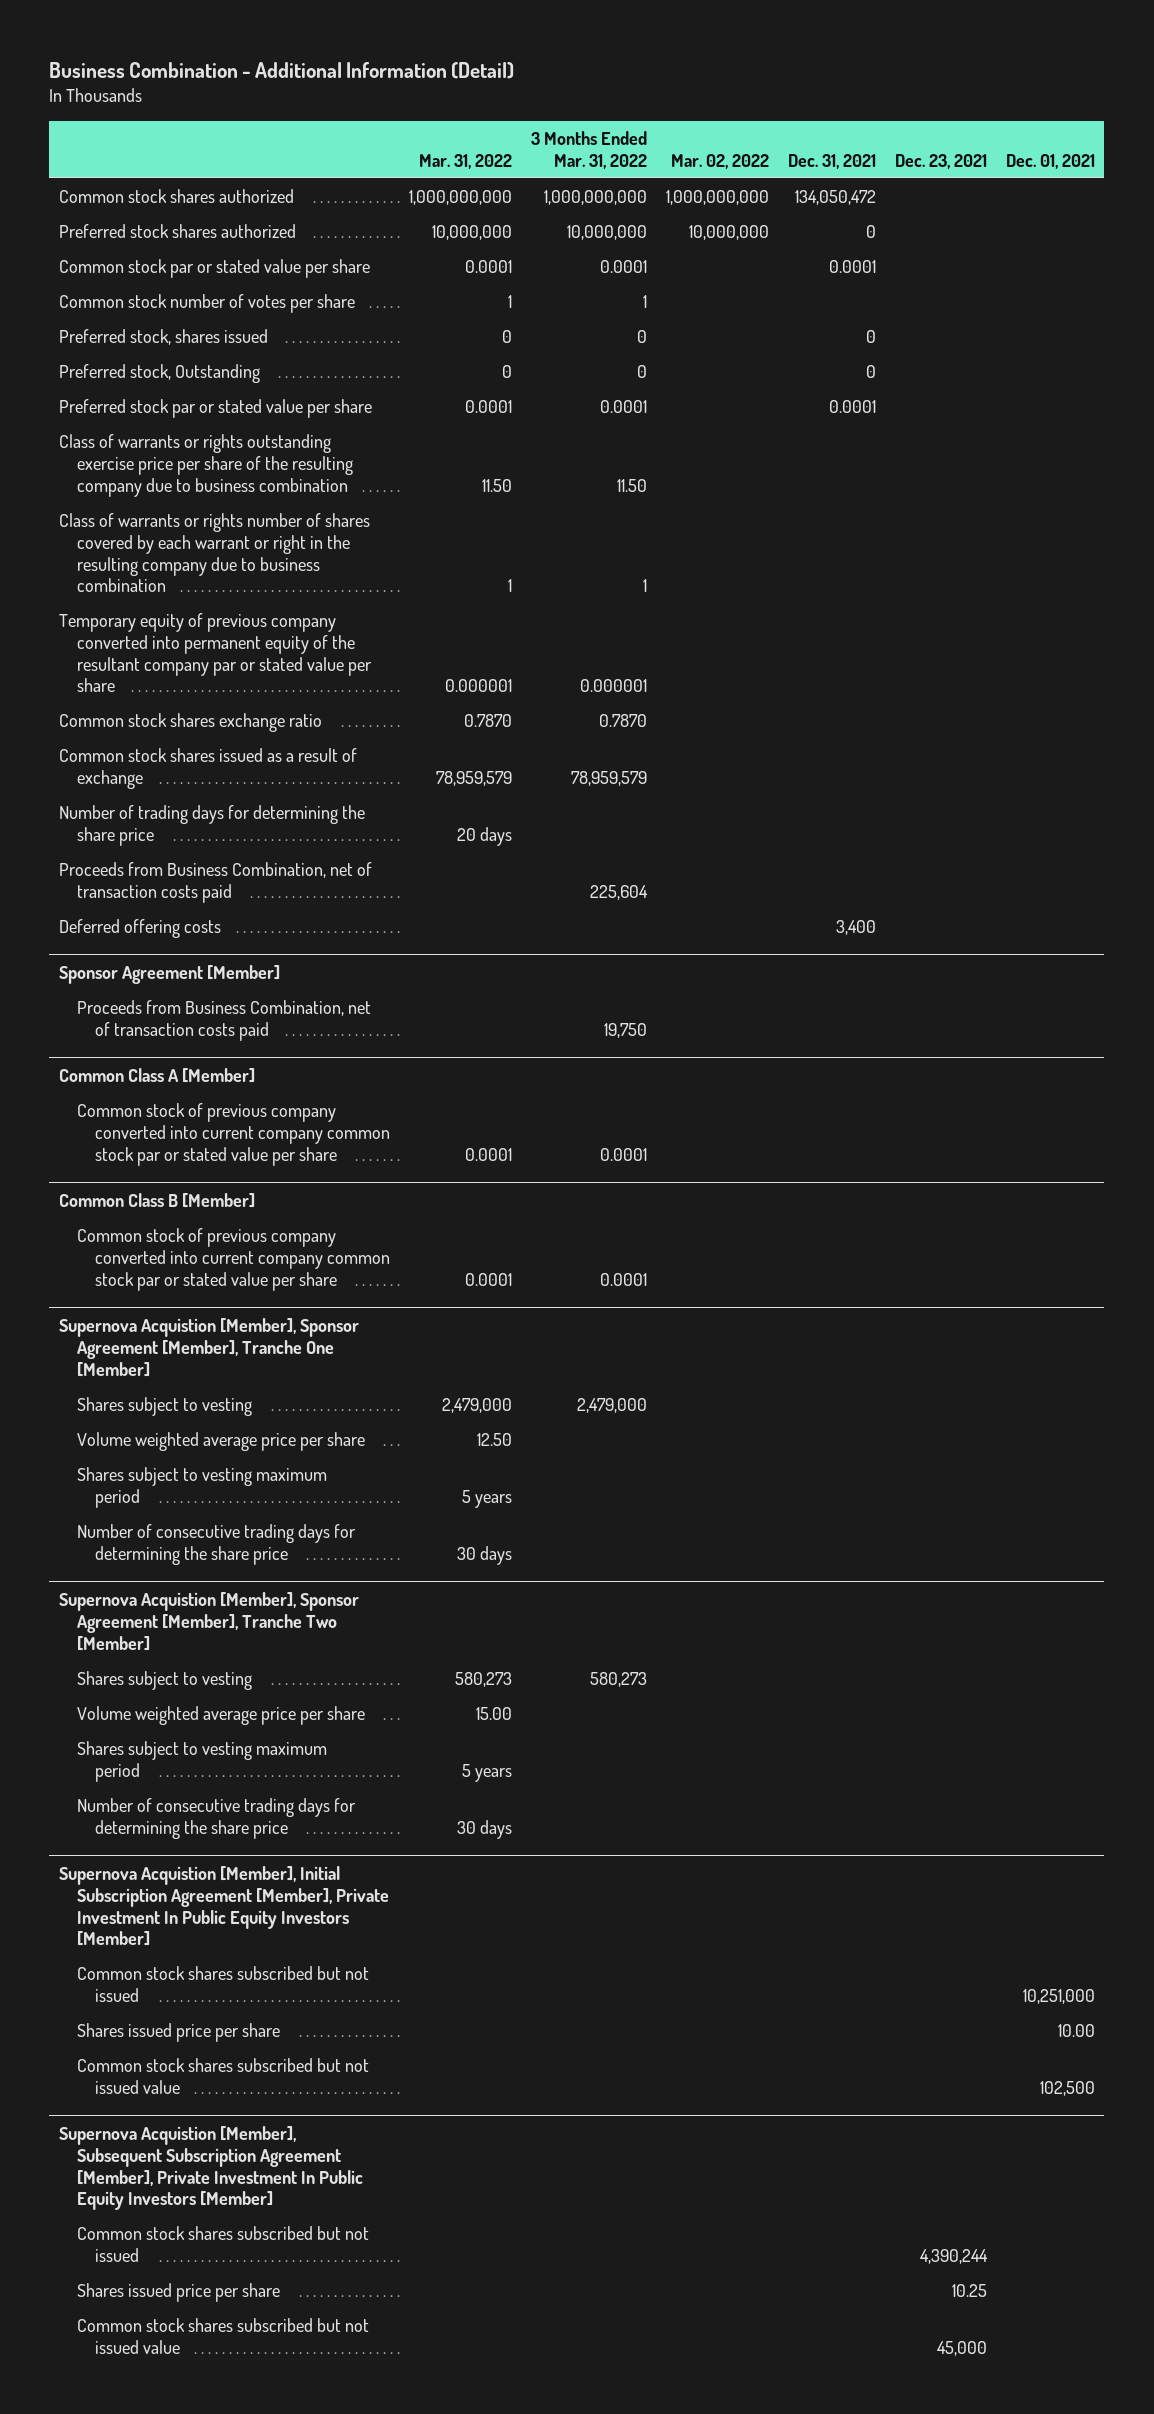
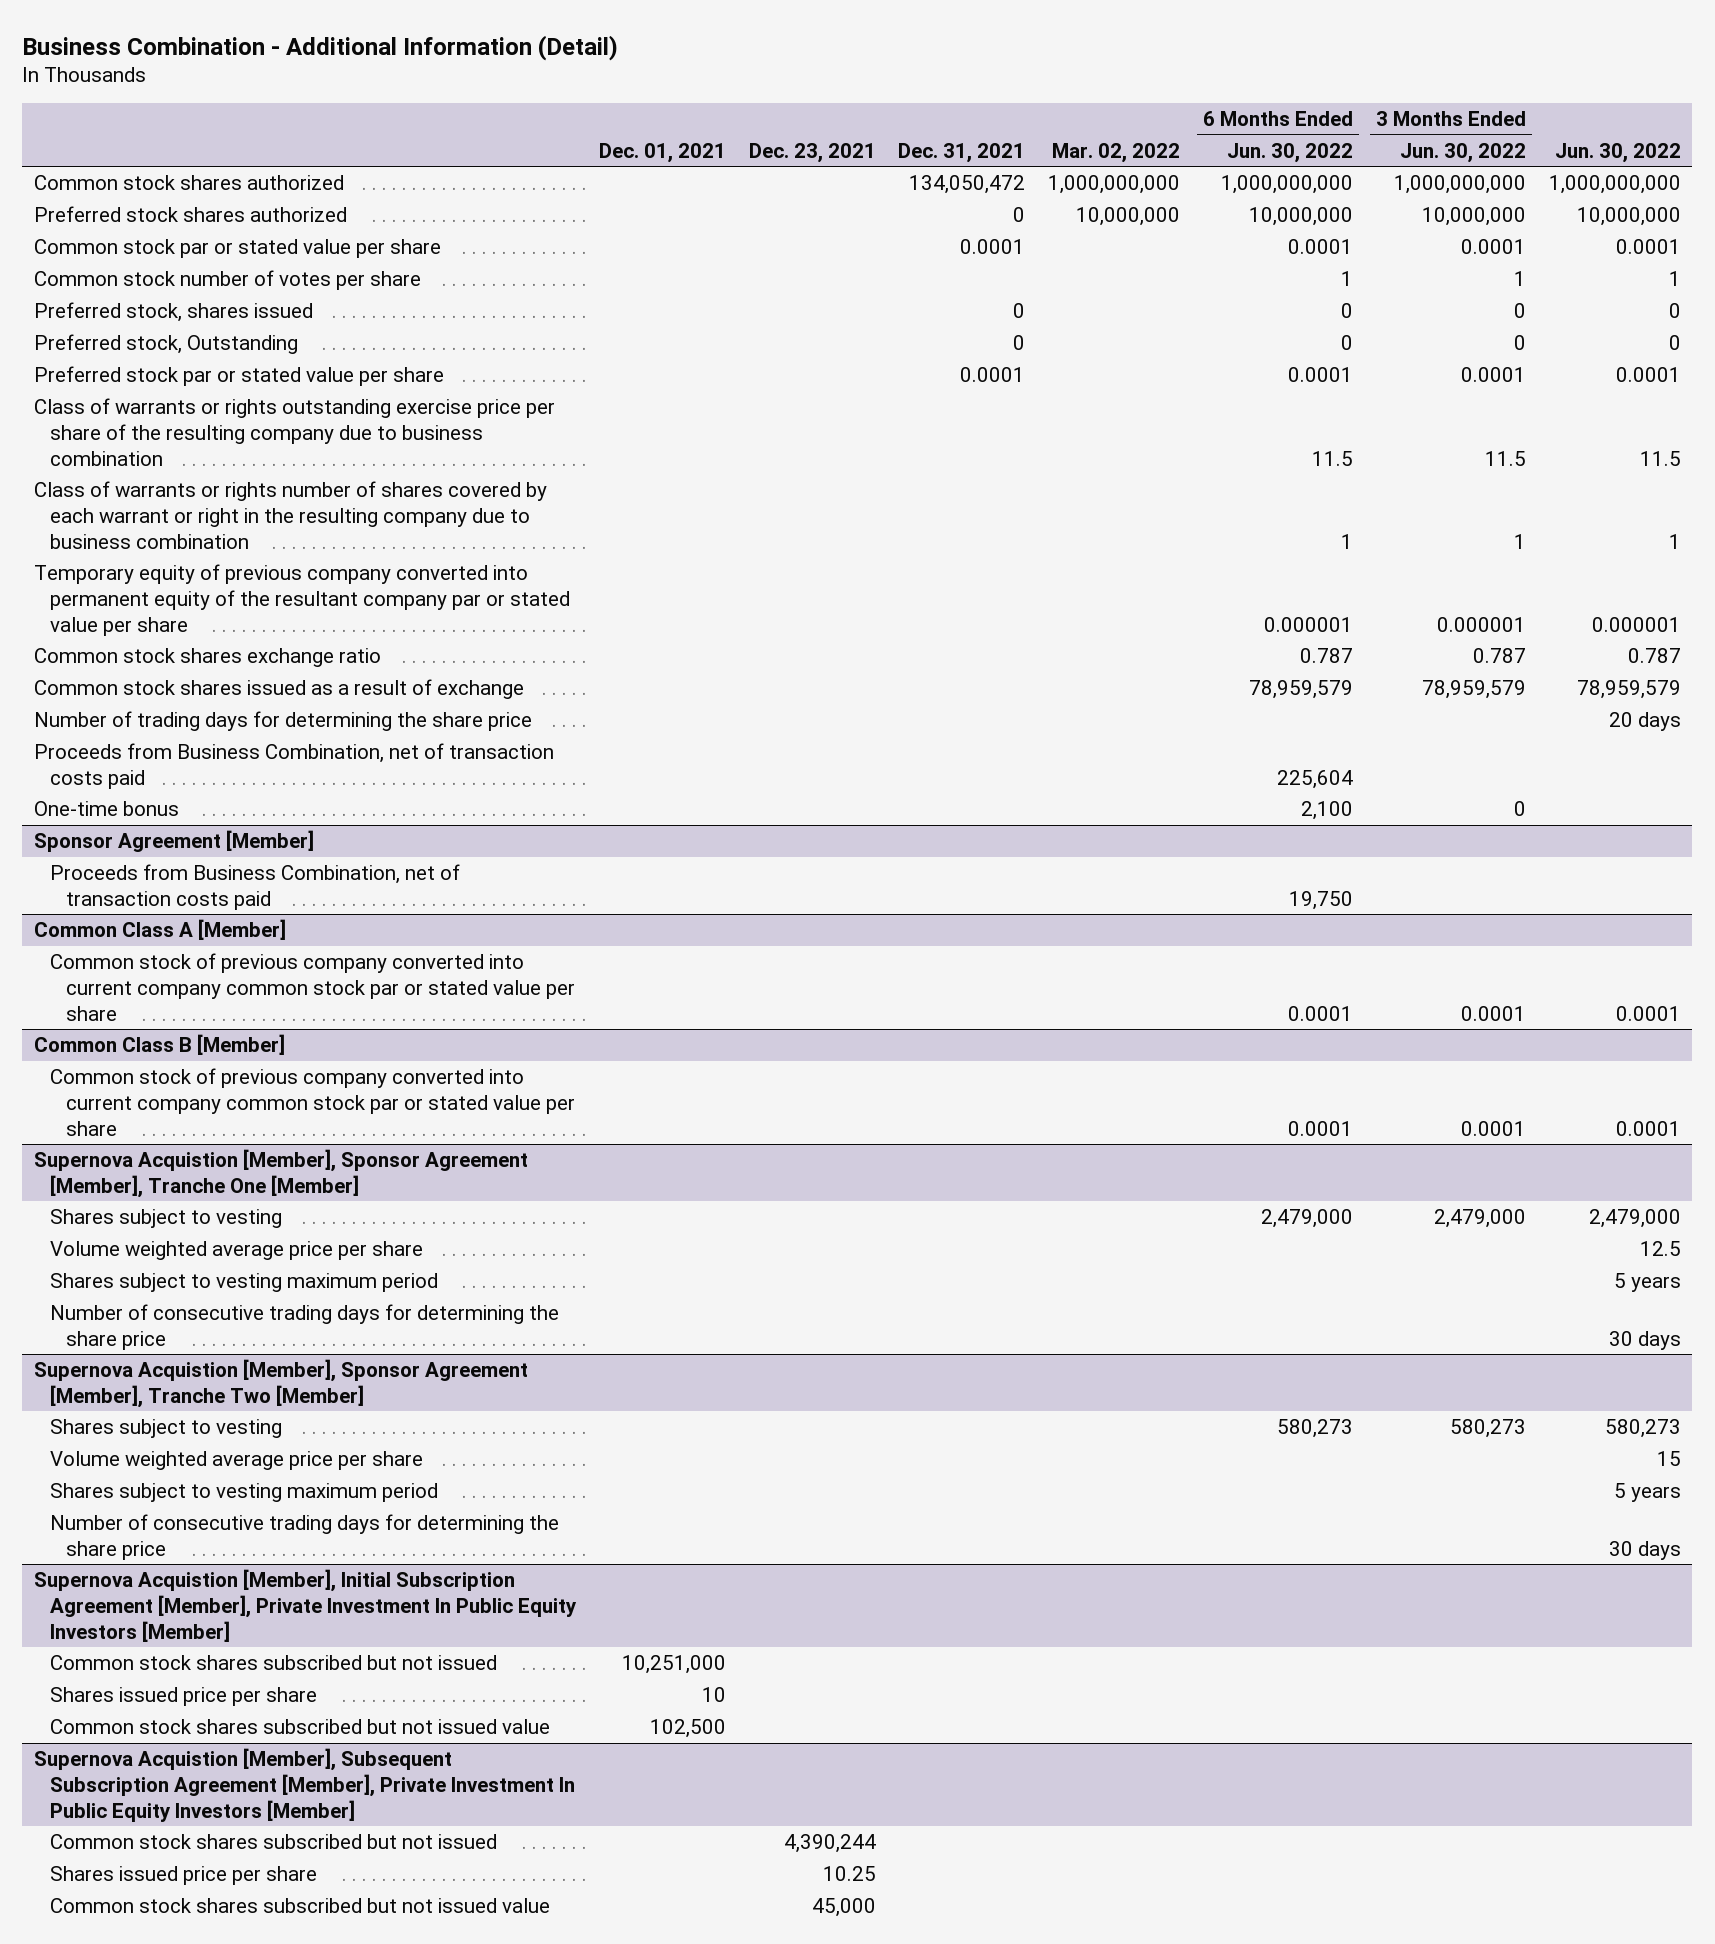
- | Mar. 31, 2022 | 3 Months Ended Mar. 31, 2022 | Mar. 02, 2022 | Dec. 31, 2021 | Dec. 23, 2021 | Dec. 01, 2021
+ | Dec. 01, 2021 | Dec. 23, 2021 | Dec. 31, 2021 | Mar. 02, 2022 | 6 Months Ended Jun. 30, 2022 | 3 Months Ended Jun. 30, 2022 | Jun. 30, 2022
- Deferred offering costs | | | | 3,400 | |
+ One-time bonus | | | | | 2,100 | 0 |
@ Supernova Acquistion [Member], Initial Subscription Agreement [Member], Private Investment In Public Equity Investors [Member]
- Shares issued price per share | | | | | | 10.00
+ Shares issued price per share | 10 | | | | | |

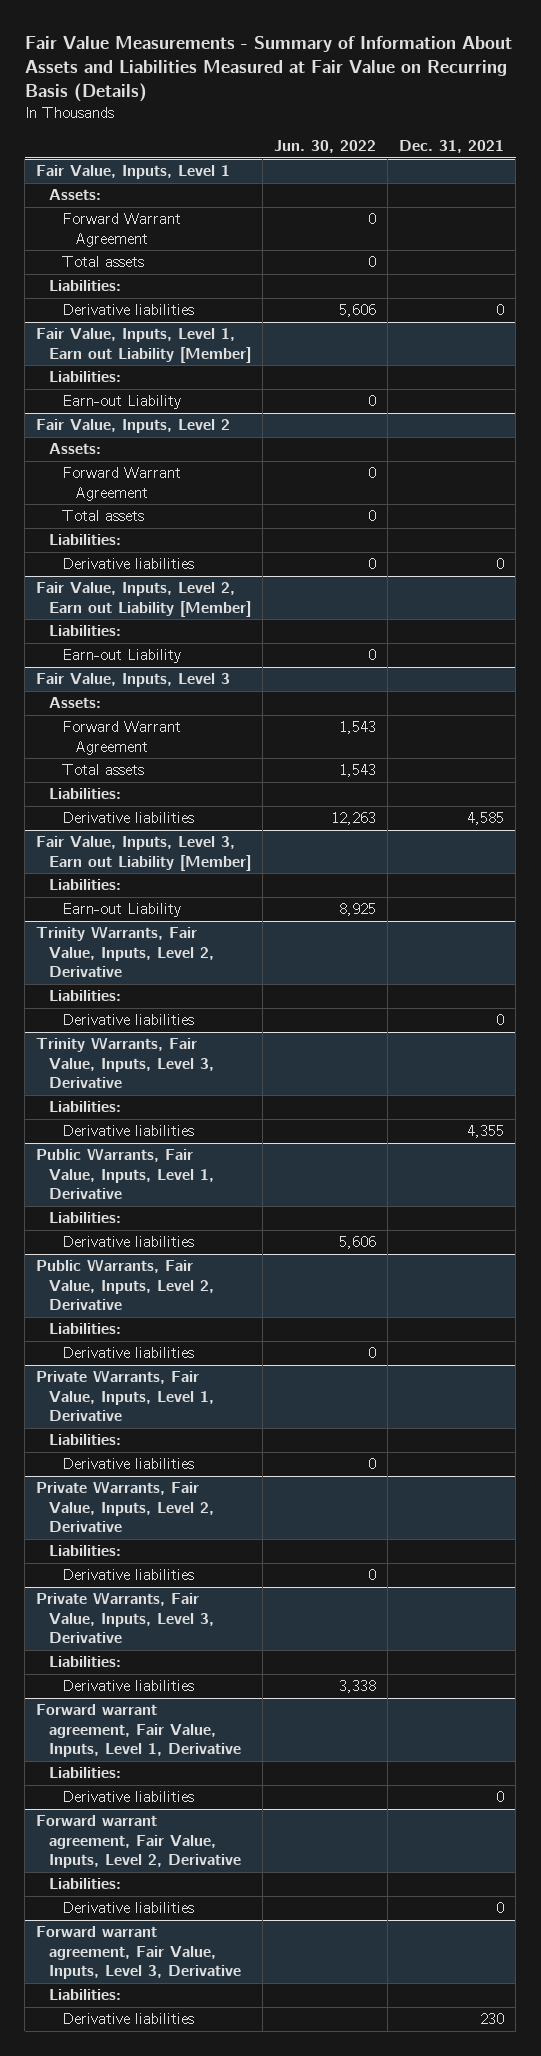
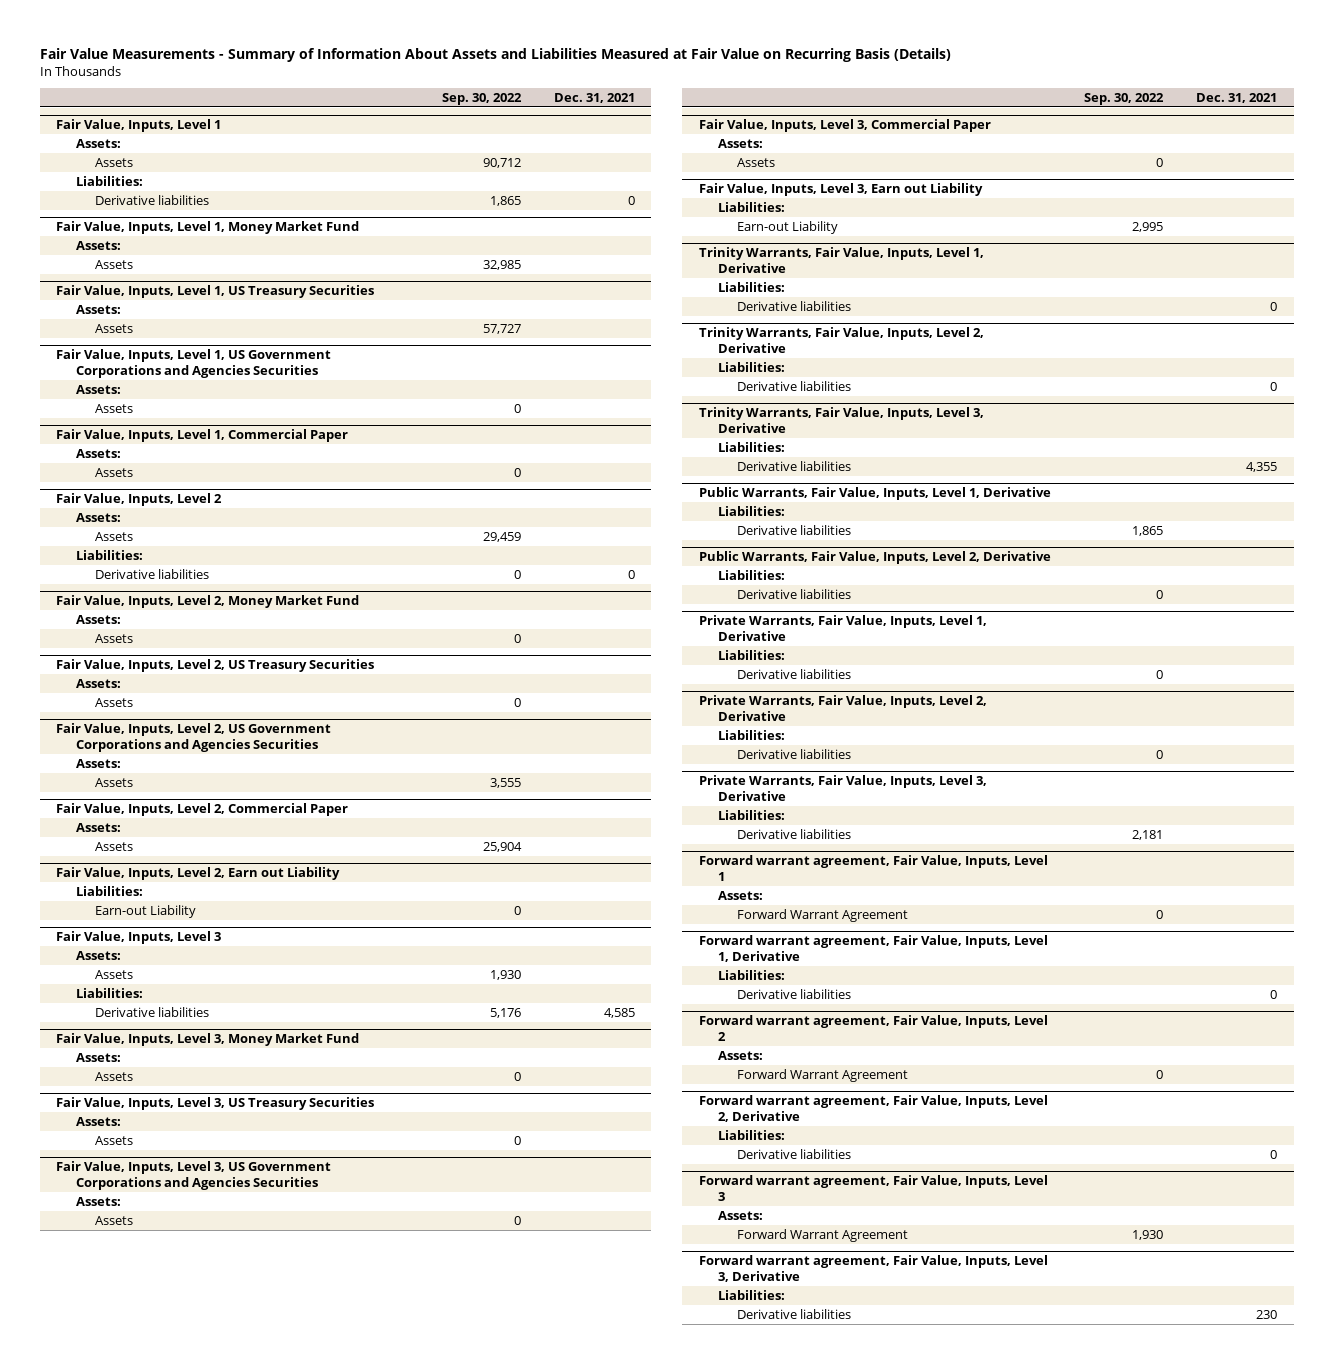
- | Jun. 30, 2022 | Dec. 31, 2021
+ | Sep. 30, 2022 | Dec. 31, 2021
@ Fair Value, Inputs, Level 1
- Forward Warrant Agreement | 0 |
- Total assets | 0 |
+ Assets | 90,712 |
- Fair Value, Inputs, Level 1, Earn out Liability [Member]
- Liabilities:
- Earn-out Liability | 0 |
+ Fair Value, Inputs, Level 1, Money Market Fund
+ Assets:
+ Assets | 32,985 |
+ Fair Value, Inputs, Level 1, US Treasury Securities
+ Assets:
+ Assets | 57,727 |
+ Fair Value, Inputs, Level 1, US Government Corporations and Agencies Securities
+ Assets:
+ Assets | 0 |
+ Fair Value, Inputs, Level 1, Commercial Paper
+ Assets:
+ Assets | 0 |
@ Fair Value, Inputs, Level 2
- Forward Warrant Agreement | 0 |
- Total assets | 0 |
+ Assets | 29,459 |
- Fair Value, Inputs, Level 2, Earn out Liability [Member]
+ Fair Value, Inputs, Level 2, Money Market Fund
+ Assets:
+ Assets | 0 |
+ Fair Value, Inputs, Level 2, US Treasury Securities
+ Assets:
+ Assets | 0 |
+ Fair Value, Inputs, Level 2, US Government Corporations and Agencies Securities
+ Assets:
+ Assets | 3,555 |
+ Fair Value, Inputs, Level 2, Commercial Paper
+ Assets:
+ Assets | 25,904 |
+ Fair Value, Inputs, Level 2, Earn out Liability
@ Fair Value, Inputs, Level 3
- Forward Warrant Agreement | 1,543 |
- Total assets | 1,543 |
+ Assets | 1,930 |
- Fair Value, Inputs, Level 3, Earn out Liability [Member]
+ Fair Value, Inputs, Level 3, Money Market Fund
+ Assets:
+ Assets | 0 |
+ Fair Value, Inputs, Level 3, US Treasury Securities
+ Assets:
+ Assets | 0 |
+ Fair Value, Inputs, Level 3, US Government Corporations and Agencies Securities
+ Assets:
+ Assets | 0 |
+ Fair Value, Inputs, Level 3, Commercial Paper
+ Assets:
+ Assets | 0 |
+ Fair Value, Inputs, Level 3, Earn out Liability
+ Trinity Warrants, Fair Value, Inputs, Level 1, Derivative
+ Liabilities:
+ Derivative liabilities | | 0
+ Forward warrant agreement, Fair Value, Inputs, Level 1
+ Assets:
+ Forward Warrant Agreement | 0 |
+ Forward warrant agreement, Fair Value, Inputs, Level 2
+ Assets:
+ Forward Warrant Agreement | 0 |
+ Forward warrant agreement, Fair Value, Inputs, Level 3
+ Assets:
+ Forward Warrant Agreement | 1,930 |

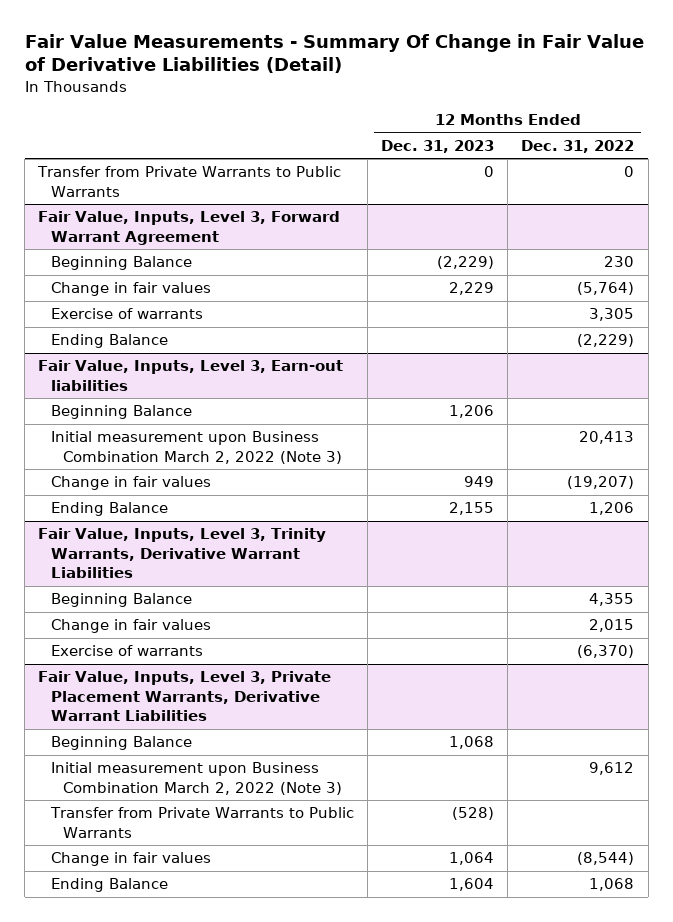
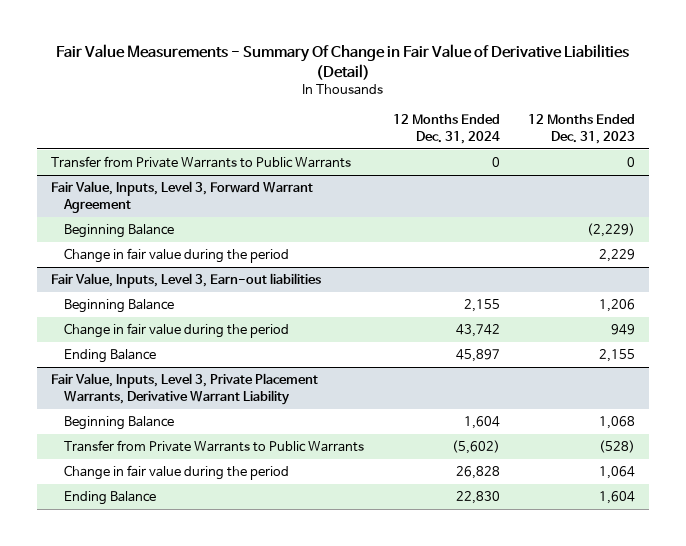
- | 12 Months Ended Dec. 31, 2023 | 12 Months Ended Dec. 31, 2022
+ | 12 Months Ended Dec. 31, 2024 | 12 Months Ended Dec. 31, 2023
@ Fair Value, Inputs, Level 3, Forward Warrant Agreement
- Change in fair values | 2,229 | (5,764)
- Exercise of warrants | | 3,305
- Ending Balance | | (2,229)
+ Change in fair value during the period | | 2,229
@ Fair Value, Inputs, Level 3, Earn-out liabilities
- Initial measurement upon Business Combination March 2, 2022 (Note 3) | | 20,413
- Change in fair values | 949 | (19,207)
+ Change in fair value during the period | 43,742 | 949
- Fair Value, Inputs, Level 3, Trinity Warrants, Derivative Warrant Liabilities
- Beginning Balance | | 4,355
- Change in fair values | | 2,015
- Exercise of warrants | | (6,370)
- Fair Value, Inputs, Level 3, Private Placement Warrants, Derivative Warrant Liabilities
+ Fair Value, Inputs, Level 3, Private Placement Warrants, Derivative Warrant Liability
- Initial measurement upon Business Combination March 2, 2022 (Note 3) | | 9,612
- Change in fair values | 1,064 | (8,544)
+ Change in fair value during the period | 26,828 | 1,064

